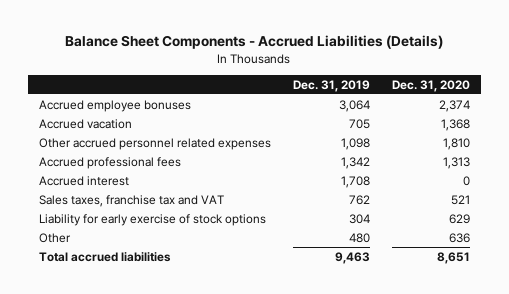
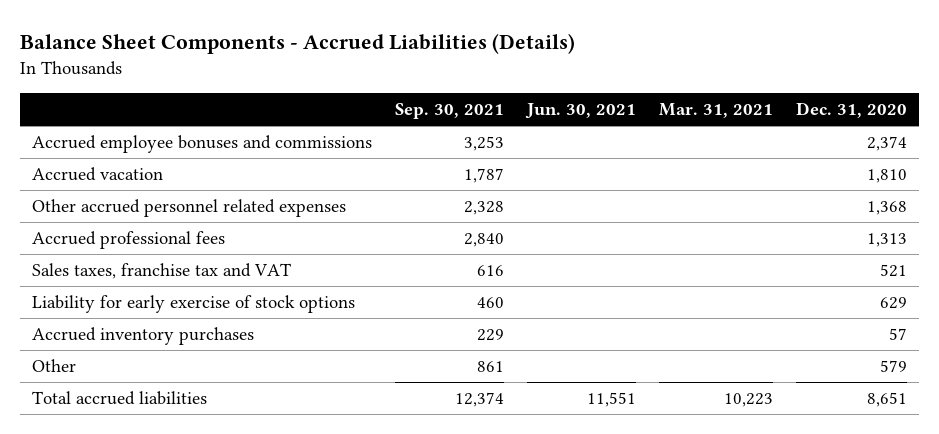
- | Dec. 31, 2019 | Dec. 31, 2020
+ | Sep. 30, 2021 | Jun. 30, 2021 | Mar. 31, 2021 | Dec. 31, 2020
- Accrued employee bonuses | 3,064 | 2,374
- Accrued vacation | 705 | 1,368
- Other accrued personnel related expenses | 1,098 | 1,810
+ Accrued employee bonuses and commissions | 3,253 | | | 2,374
+ Accrued vacation | 1,787 | | | 1,810
+ Other accrued personnel related expenses | 2,328 | | | 1,368
- Accrued interest | 1,708 | 0
- Other | 480 | 636
+ Accrued inventory purchases | 229 | | | 57
+ Other | 861 | | | 579

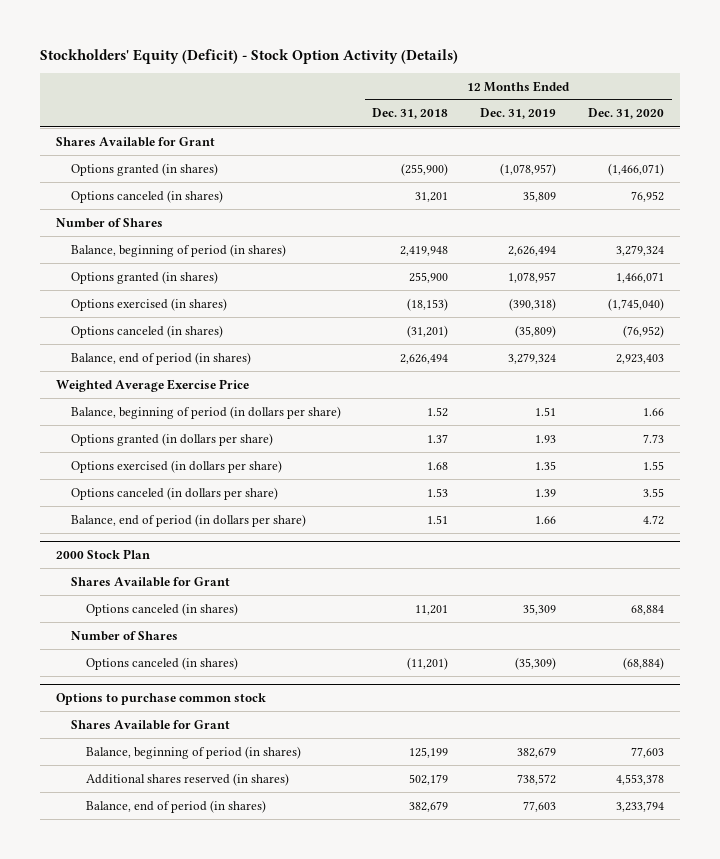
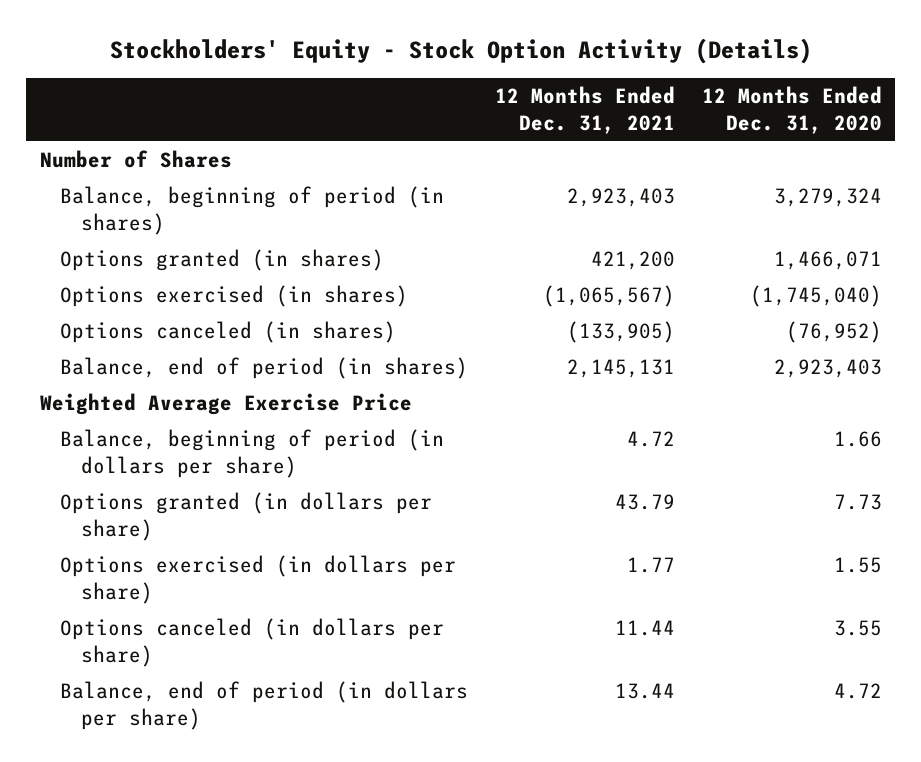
- Stockholders' Equity (Deficit) - Stock Option Activity (Details)
+ Stockholders' Equity - Stock Option Activity (Details)
- | 12 Months Ended Dec. 31, 2018 | 12 Months Ended Dec. 31, 2019 | 12 Months Ended Dec. 31, 2020
+ | 12 Months Ended Dec. 31, 2021 | 12 Months Ended Dec. 31, 2020
- Shares Available for Grant
- Options granted (in shares) | (255,900) | (1,078,957) | (1,466,071)
- Options canceled (in shares) | 31,201 | 35,809 | 76,952
- 2000 Stock Plan
- Shares Available for Grant
- Options canceled (in shares) | 11,201 | 35,309 | 68,884
- Number of Shares
- Options canceled (in shares) | (11,201) | (35,309) | (68,884)
- Options to purchase common stock
- Shares Available for Grant
- Balance, beginning of period (in shares) | 125,199 | 382,679 | 77,603
- Additional shares reserved (in shares) | 502,179 | 738,572 | 4,553,378
- Balance, end of period (in shares) | 382,679 | 77,603 | 3,233,794

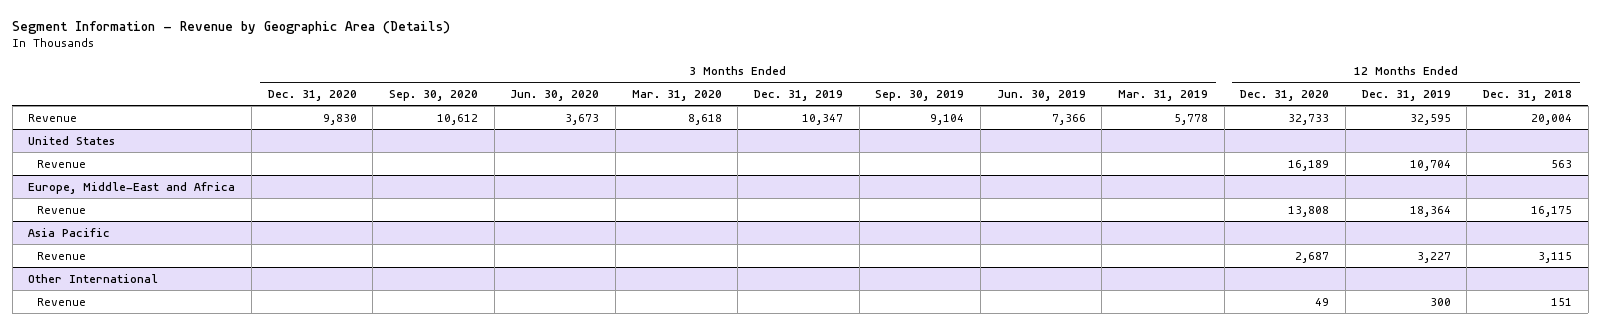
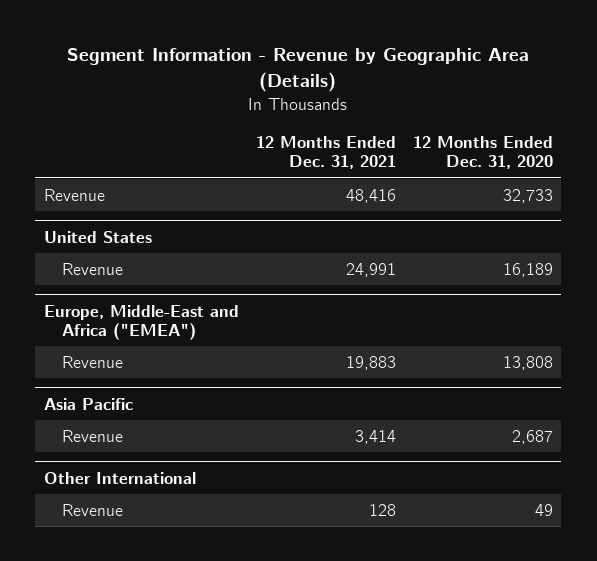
- | 3 Months Ended Dec. 31, 2020 | 3 Months Ended Sep. 30, 2020 | 3 Months Ended Jun. 30, 2020 | 3 Months Ended Mar. 31, 2020 | 3 Months Ended Dec. 31, 2019 | 3 Months Ended Sep. 30, 2019 | 3 Months Ended Jun. 30, 2019 | 3 Months Ended Mar. 31, 2019 | 12 Months Ended Dec. 31, 2020 | 12 Months Ended Dec. 31, 2019 | 12 Months Ended Dec. 31, 2018
+ | 12 Months Ended Dec. 31, 2021 | 12 Months Ended Dec. 31, 2020
- Europe, Middle-East and Africa
+ Europe, Middle-East and Africa ("EMEA")

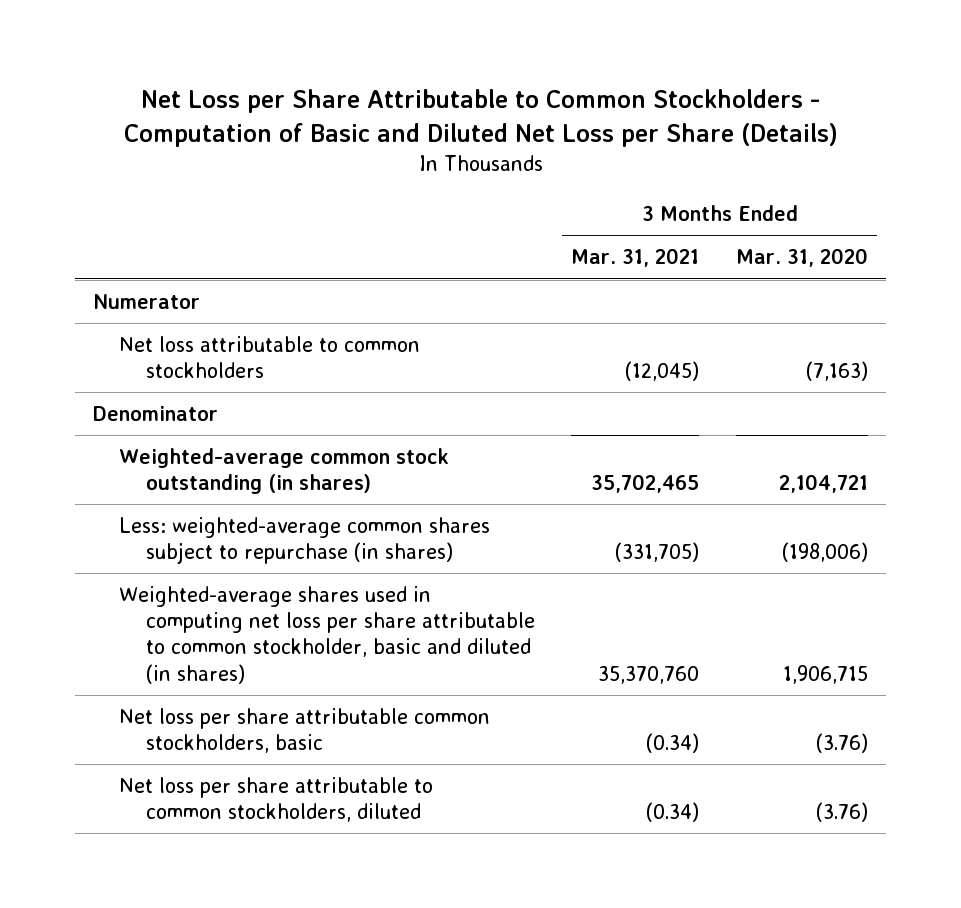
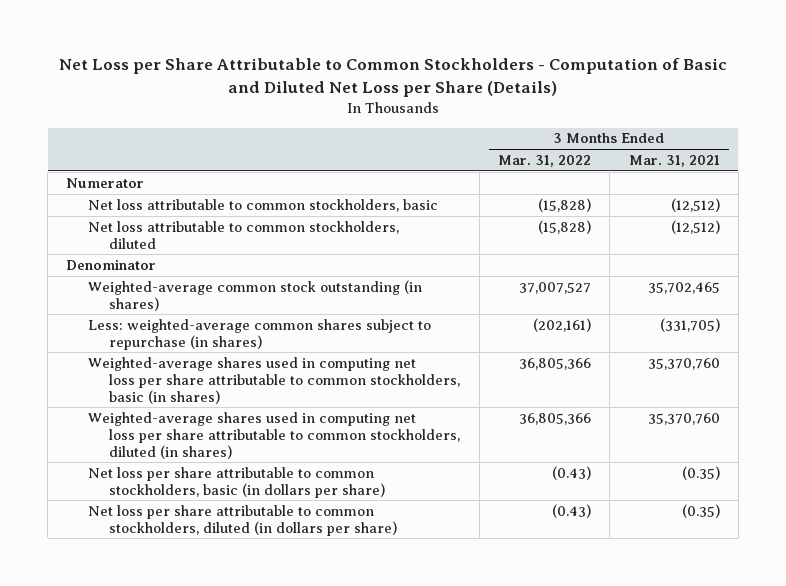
- | 3 Months Ended Mar. 31, 2021 | 3 Months Ended Mar. 31, 2020
+ | 3 Months Ended Mar. 31, 2022 | 3 Months Ended Mar. 31, 2021
- Net loss attributable to common stockholders | (12,045) | (7,163)
+ Net loss attributable to common stockholders, basic | (15,828) | (12,512)
+ Net loss attributable to common stockholders, diluted | (15,828) | (12,512)
- Weighted-average shares used in computing net loss per share attributable to common stockholder, basic and diluted (in shares) | 35,370,760 | 1,906,715
- Net loss per share attributable common stockholders, basic | (0.34) | (3.76)
- Net loss per share attributable to common stockholders, diluted | (0.34) | (3.76)
+ Weighted-average shares used in computing net loss per share attributable to common stockholders, basic (in shares) | 36,805,366 | 35,370,760
+ Weighted-average shares used in computing net loss per share attributable to common stockholders, diluted (in shares) | 36,805,366 | 35,370,760
+ Net loss per share attributable to common stockholders, basic (in dollars per share) | (0.43) | (0.35)
+ Net loss per share attributable to common stockholders, diluted (in dollars per share) | (0.43) | (0.35)

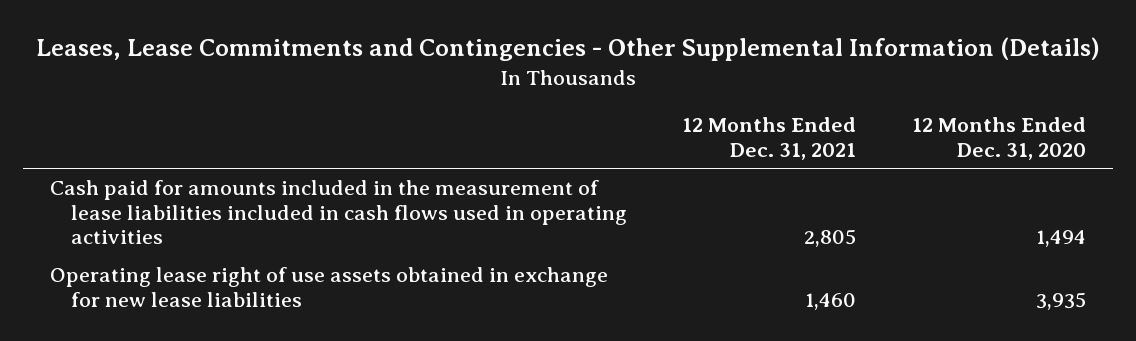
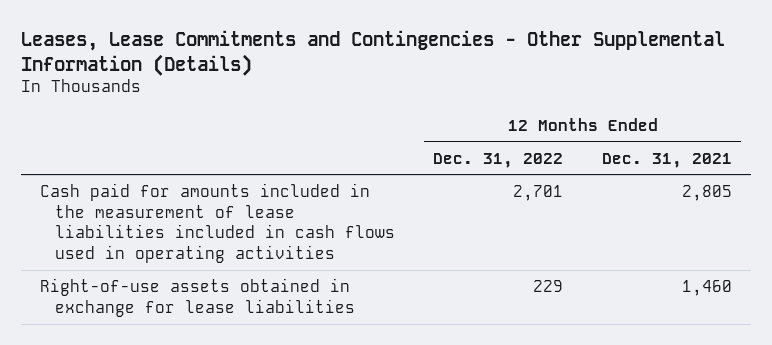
- | 12 Months Ended Dec. 31, 2021 | 12 Months Ended Dec. 31, 2020
+ | 12 Months Ended Dec. 31, 2022 | 12 Months Ended Dec. 31, 2021
- Operating lease right of use assets obtained in exchange for new lease liabilities | 1,460 | 3,935
+ Right-of-use assets obtained in exchange for lease liabilities | 229 | 1,460

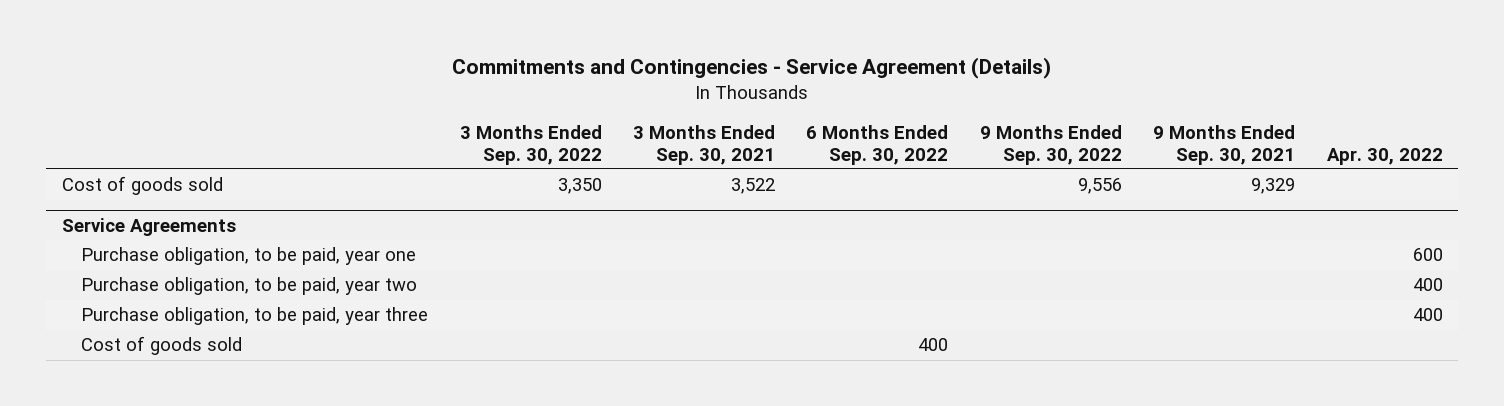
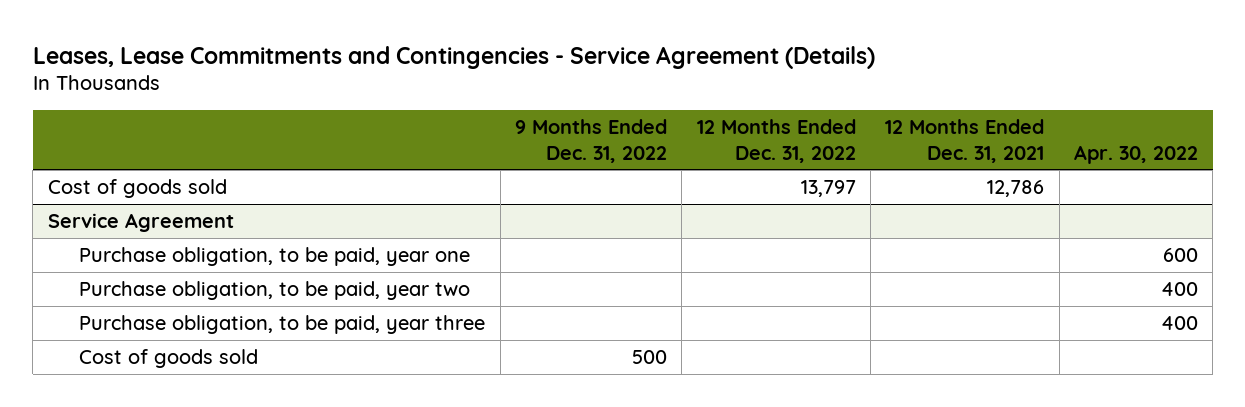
- Commitments and Contingencies - Service Agreement (Details)
+ Leases, Lease Commitments and Contingencies - Service Agreement (Details)
- | 3 Months Ended Sep. 30, 2022 | 3 Months Ended Sep. 30, 2021 | 6 Months Ended Sep. 30, 2022 | 9 Months Ended Sep. 30, 2022 | 9 Months Ended Sep. 30, 2021 | Apr. 30, 2022
+ | 9 Months Ended Dec. 31, 2022 | 12 Months Ended Dec. 31, 2022 | 12 Months Ended Dec. 31, 2021 | Apr. 30, 2022
- Service Agreements
+ Service Agreement

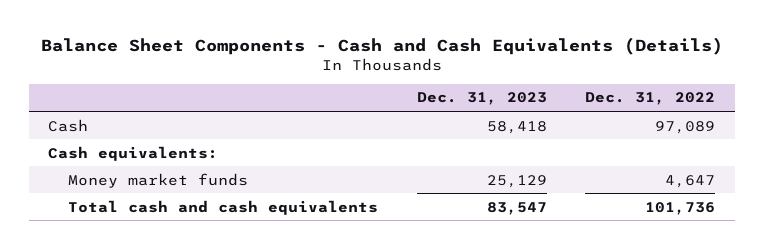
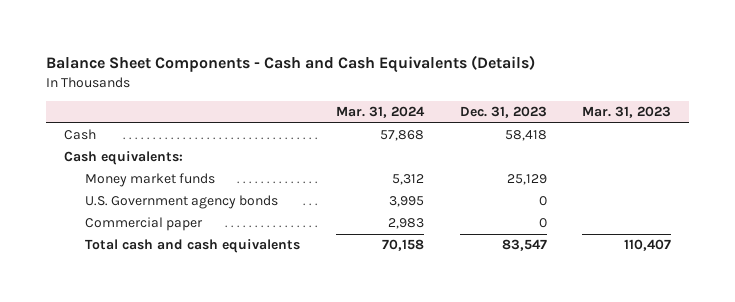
- | Dec. 31, 2023 | Dec. 31, 2022
+ | Mar. 31, 2024 | Dec. 31, 2023 | Mar. 31, 2023
+ U.S. Government agency bonds | 3,995 | 0 |
+ Commercial paper | 2,983 | 0 |

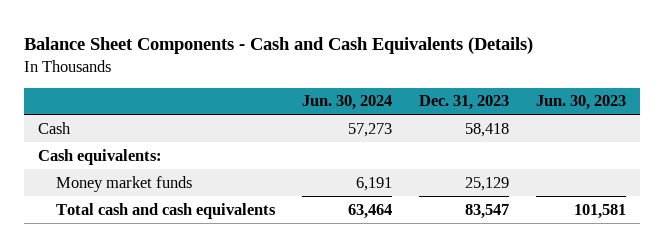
- | Mar. 31, 2024 | Dec. 31, 2023 | Mar. 31, 2023
+ | Jun. 30, 2024 | Dec. 31, 2023 | Jun. 30, 2023
- U.S. Government agency bonds | 3,995 | 0 |
- Commercial paper | 2,983 | 0 |

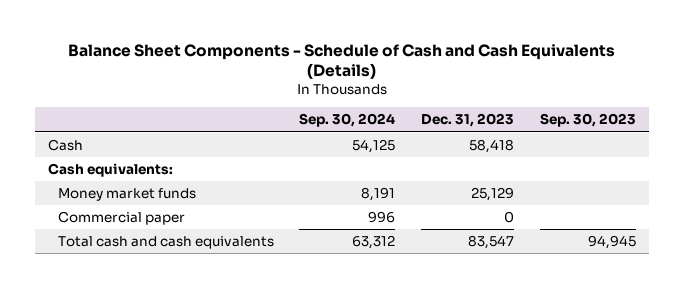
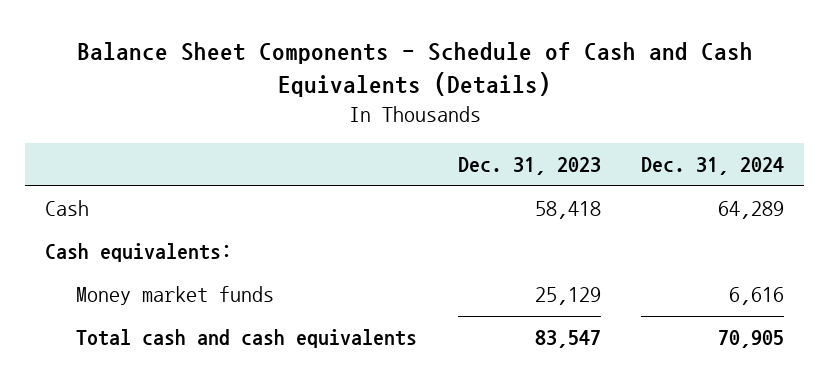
- | Sep. 30, 2024 | Dec. 31, 2023 | Sep. 30, 2023
+ | Dec. 31, 2023 | Dec. 31, 2024
- Commercial paper | 996 | 0 |

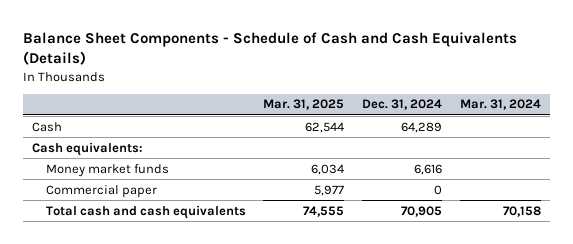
- | Dec. 31, 2023 | Dec. 31, 2024
+ | Mar. 31, 2025 | Dec. 31, 2024 | Mar. 31, 2024
+ Commercial paper | 5,977 | 0 |

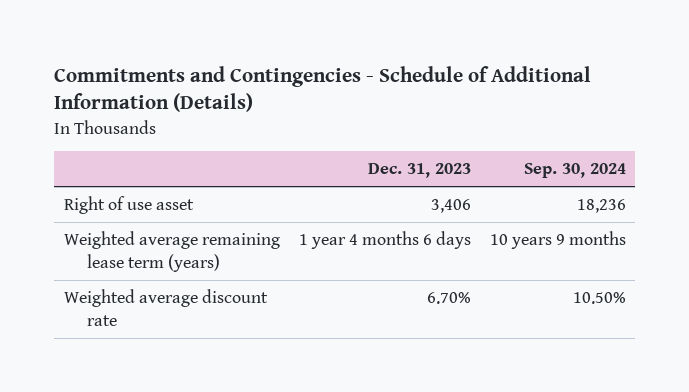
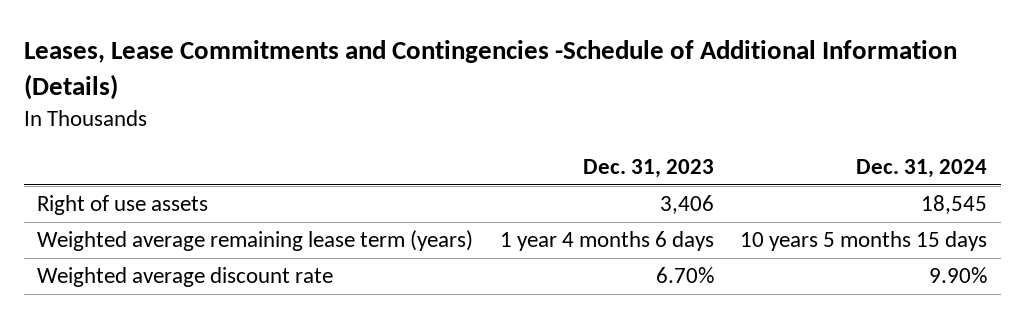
- Commitments and Contingencies - Schedule of Additional Information (Details)
+ Leases, Lease Commitments and Contingencies -Schedule of Additional Information (Details)
- | Dec. 31, 2023 | Sep. 30, 2024
+ | Dec. 31, 2023 | Dec. 31, 2024
- Right of use asset | 3,406 | 18,236
+ Right of use assets | 3,406 | 18,545

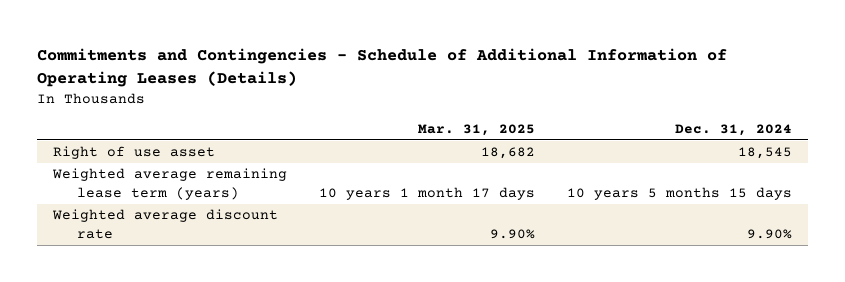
- Leases, Lease Commitments and Contingencies -Schedule of Additional Information (Details)
+ Commitments and Contingencies - Schedule of Additional Information of Operating Leases (Details)
- | Dec. 31, 2023 | Dec. 31, 2024
+ | Mar. 31, 2025 | Dec. 31, 2024
- Right of use assets | 3,406 | 18,545
+ Right of use asset | 18,682 | 18,545

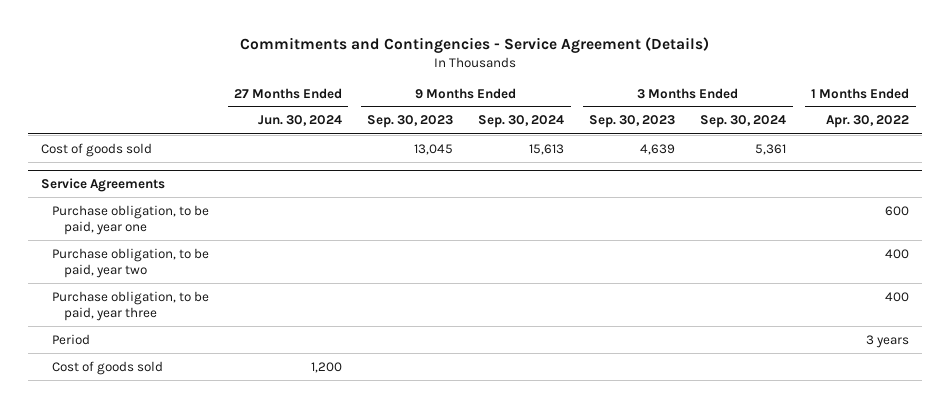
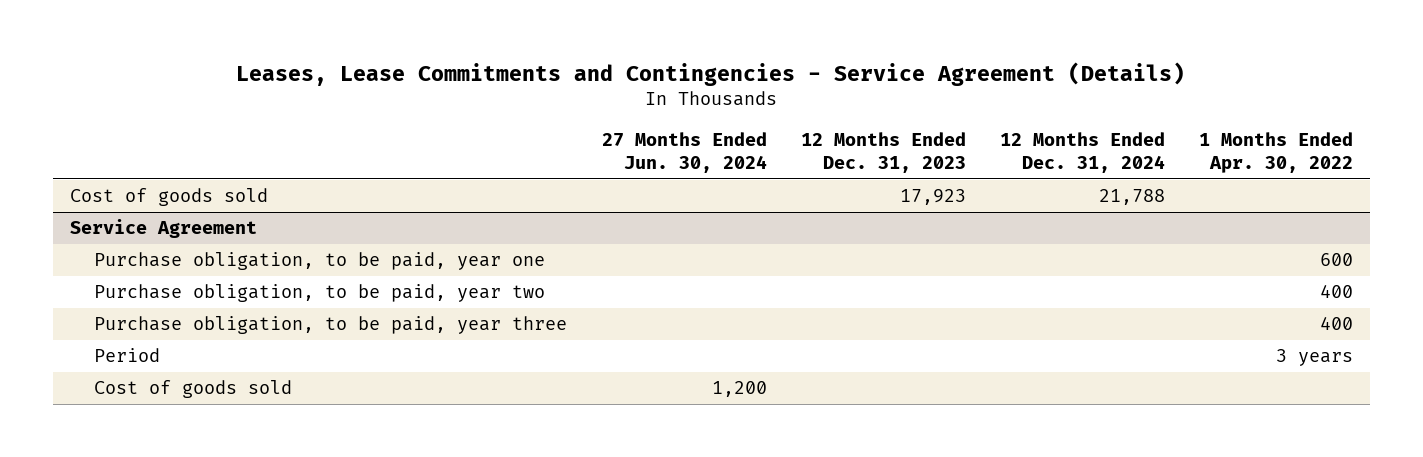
- Commitments and Contingencies - Service Agreement (Details)
+ Leases, Lease Commitments and Contingencies - Service Agreement (Details)
- | 27 Months Ended Jun. 30, 2024 | 9 Months Ended Sep. 30, 2023 | 9 Months Ended Sep. 30, 2024 | 3 Months Ended Sep. 30, 2023 | 3 Months Ended Sep. 30, 2024 | 1 Months Ended Apr. 30, 2022
+ | 27 Months Ended Jun. 30, 2024 | 12 Months Ended Dec. 31, 2023 | 12 Months Ended Dec. 31, 2024 | 1 Months Ended Apr. 30, 2022
- Service Agreements
+ Service Agreement

